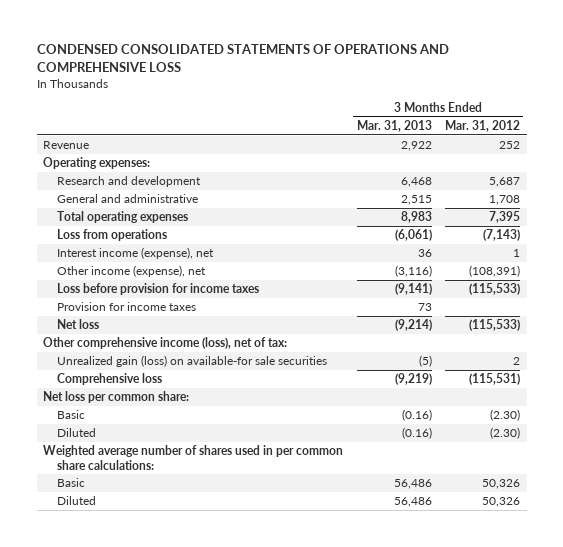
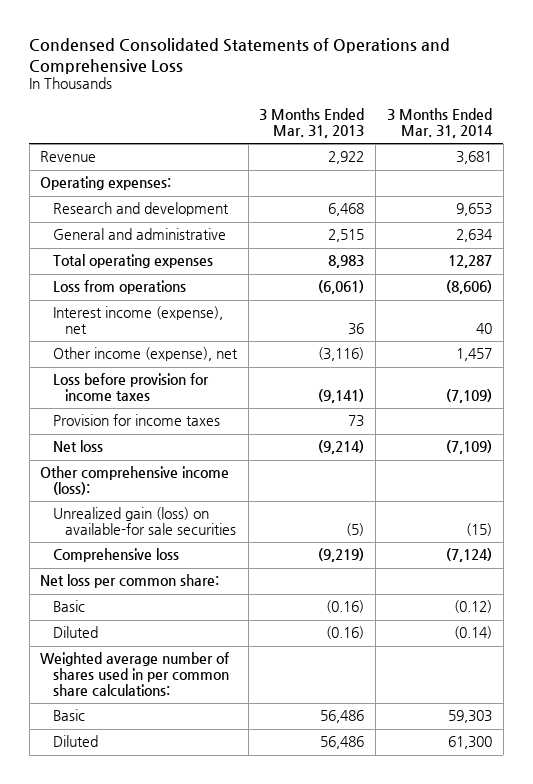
- CONDENSED CONSOLIDATED STATEMENTS OF OPERATIONS AND COMPREHENSIVE LOSS
+ Condensed Consolidated Statements of Operations and Comprehensive Loss
- | 3 Months Ended Mar. 31, 2013 | 3 Months Ended Mar. 31, 2012
+ | 3 Months Ended Mar. 31, 2013 | 3 Months Ended Mar. 31, 2014
- Other comprehensive income (loss), net of tax:
+ Other comprehensive income (loss):

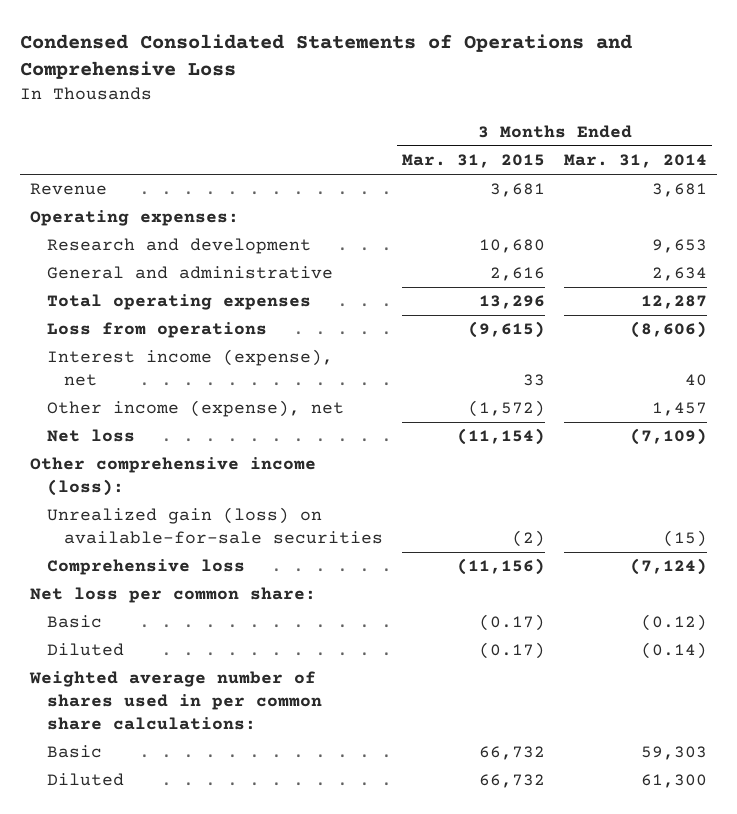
- | 3 Months Ended Mar. 31, 2013 | 3 Months Ended Mar. 31, 2014
+ | 3 Months Ended Mar. 31, 2015 | 3 Months Ended Mar. 31, 2014
- Loss before provision for income taxes | (9,141) | (7,109)
- Provision for income taxes | 73 |
- Unrealized gain (loss) on available-for sale securities | (5) | (15)
+ Unrealized gain (loss) on available-for-sale securities | (2) | (15)

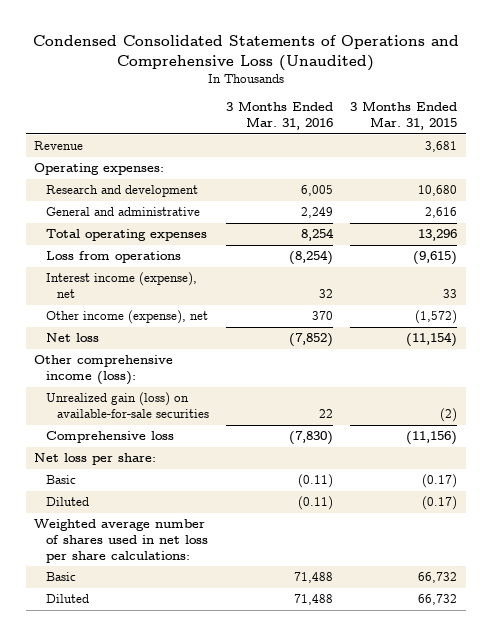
- Condensed Consolidated Statements of Operations and Comprehensive Loss
+ Condensed Consolidated Statements of Operations and Comprehensive Loss (Unaudited)
- | 3 Months Ended Mar. 31, 2015 | 3 Months Ended Mar. 31, 2014
+ | 3 Months Ended Mar. 31, 2016 | 3 Months Ended Mar. 31, 2015
- Net loss per common share:
+ Net loss per share:
- Weighted average number of shares used in per common share calculations:
+ Weighted average number of shares used in net loss per share calculations:

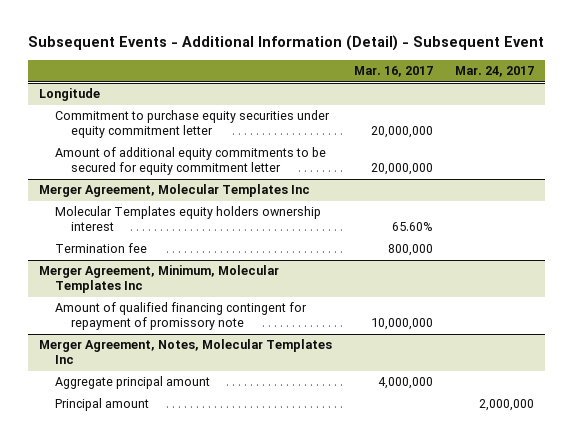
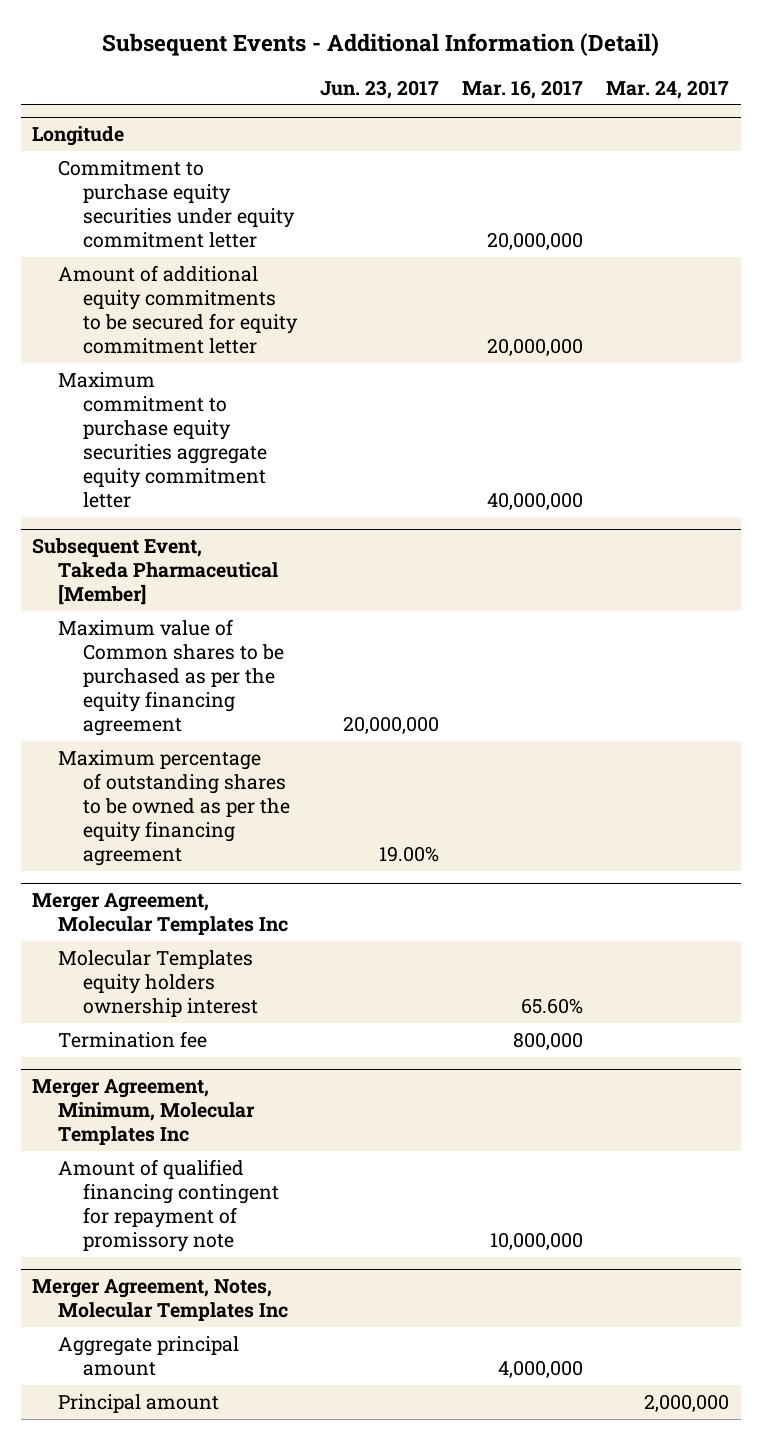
- Subsequent Events - Additional Information (Detail) - Subsequent Event
+ Subsequent Events - Additional Information (Detail)
- | Mar. 16, 2017 | Mar. 24, 2017
+ | Jun. 23, 2017 | Mar. 16, 2017 | Mar. 24, 2017
@ Longitude
+ Maximum commitment to purchase equity securities aggregate equity commitment letter | | 40,000,000 |
+ Subsequent Event, Takeda Pharmaceutical [Member]
+ Maximum value of Common shares to be purchased as per the equity financing agreement | 20,000,000 | |
+ Maximum percentage of outstanding shares to be owned as per the equity financing agreement | 19.00% | |

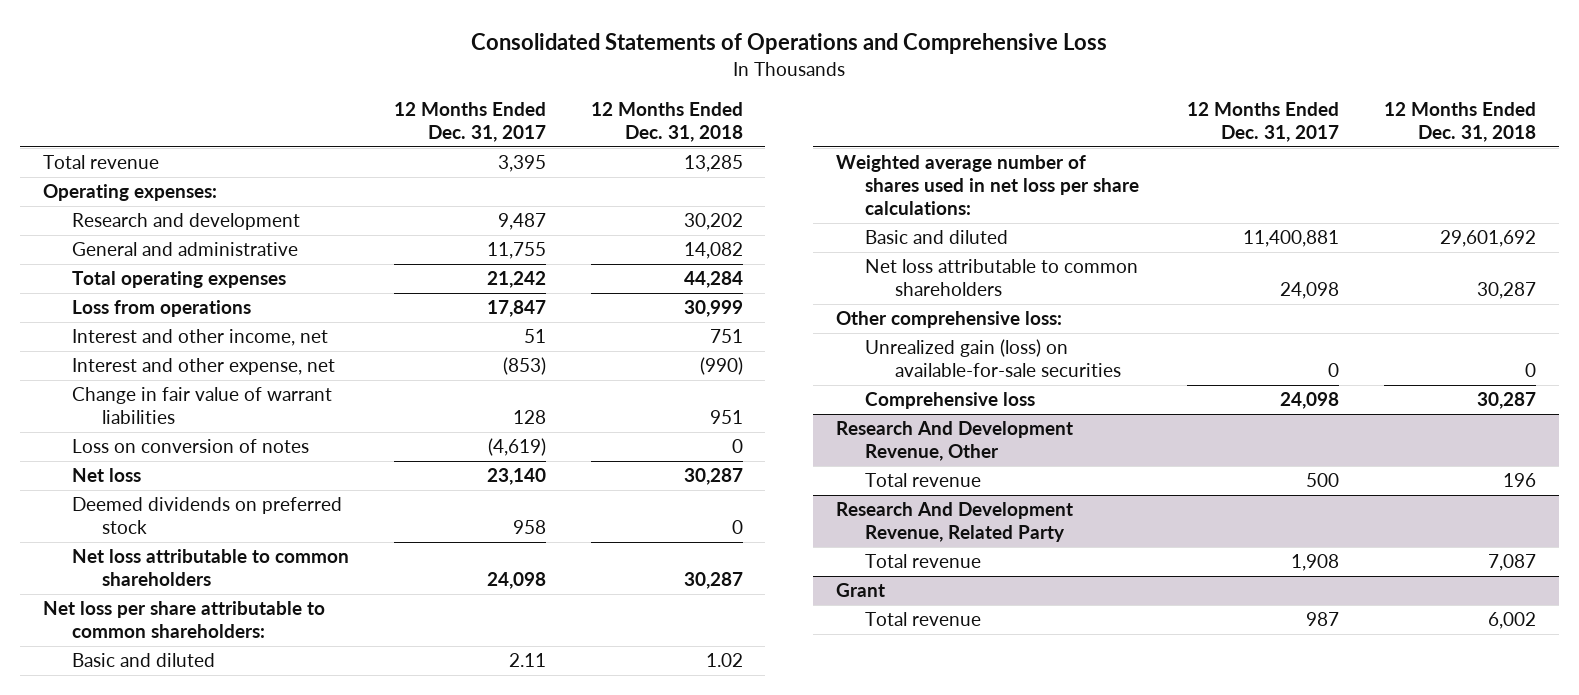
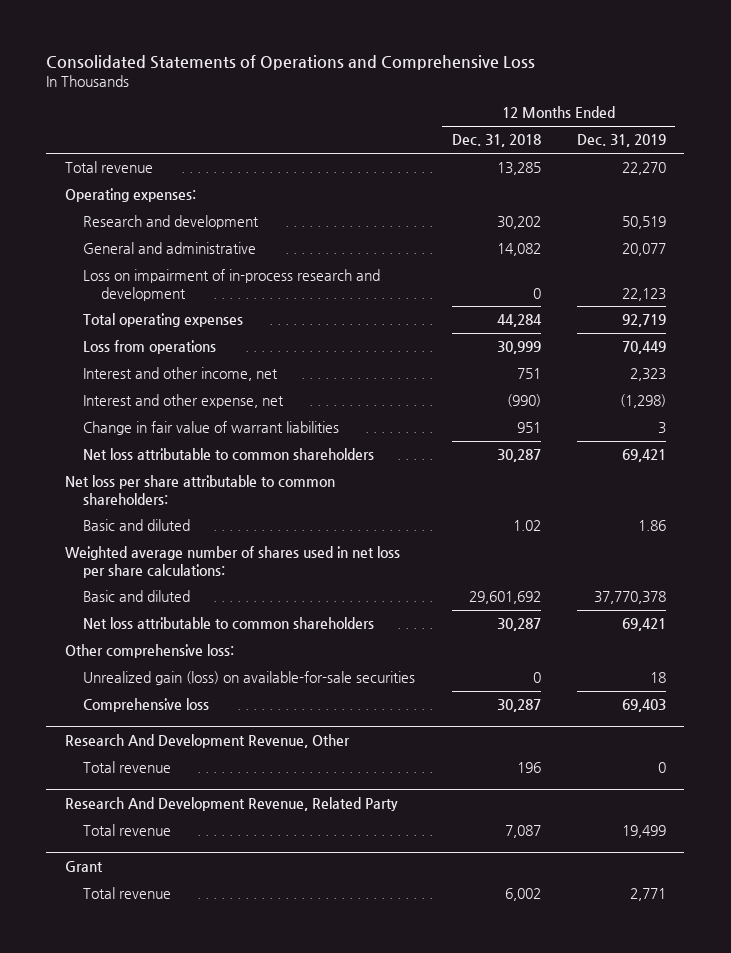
- | 12 Months Ended Dec. 31, 2017 | 12 Months Ended Dec. 31, 2018
+ | 12 Months Ended Dec. 31, 2018 | 12 Months Ended Dec. 31, 2019
+ Loss on impairment of in-process research and development | 0 | 22,123
- Loss on conversion of notes | (4,619) | 0
- Net loss | 23,140 | 30,287
- Deemed dividends on preferred stock | 958 | 0

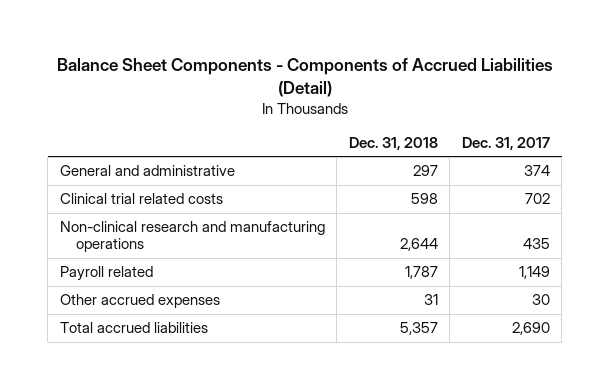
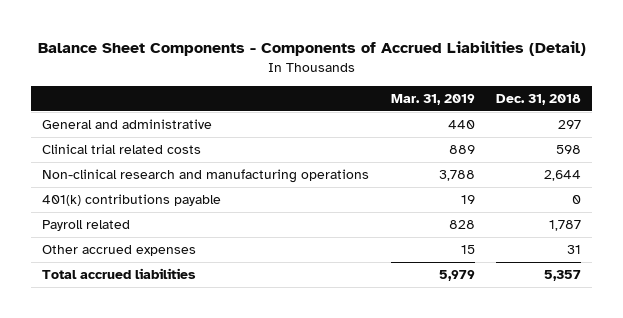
- | Dec. 31, 2018 | Dec. 31, 2017
+ | Mar. 31, 2019 | Dec. 31, 2018
+ 401(k) contributions payable | 19 | 0

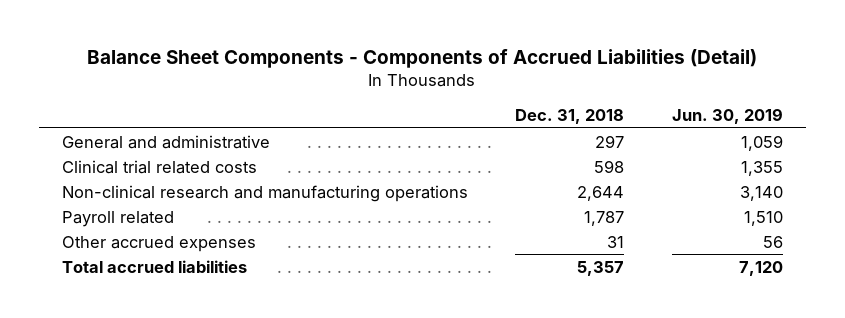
- | Mar. 31, 2019 | Dec. 31, 2018
+ | Dec. 31, 2018 | Jun. 30, 2019
- 401(k) contributions payable | 19 | 0

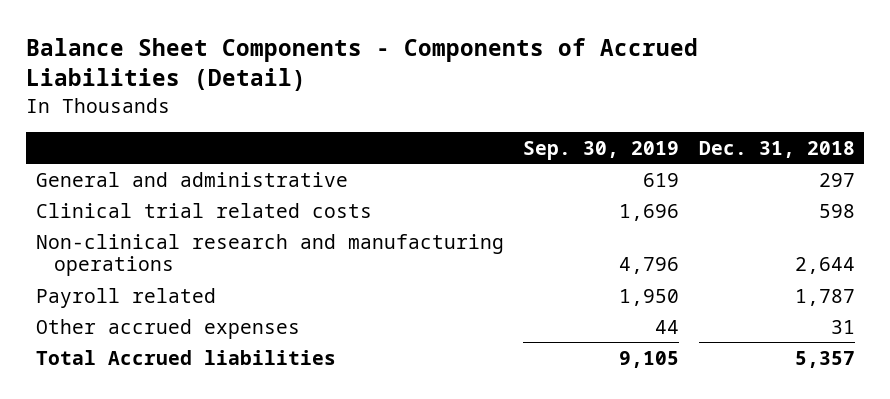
- | Dec. 31, 2018 | Jun. 30, 2019
+ | Sep. 30, 2019 | Dec. 31, 2018
- Total accrued liabilities | 5,357 | 7,120
+ Total Accrued liabilities | 9,105 | 5,357

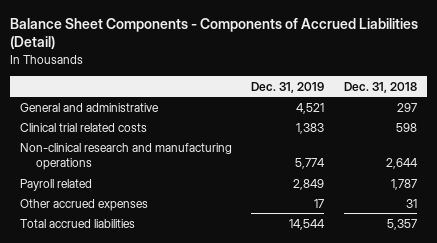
- | Sep. 30, 2019 | Dec. 31, 2018
+ | Dec. 31, 2019 | Dec. 31, 2018
- Total Accrued liabilities | 9,105 | 5,357
+ Total accrued liabilities | 14,544 | 5,357

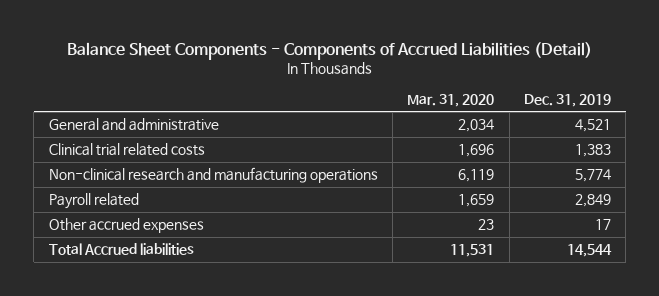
- | Dec. 31, 2019 | Dec. 31, 2018
+ | Mar. 31, 2020 | Dec. 31, 2019
- Total accrued liabilities | 14,544 | 5,357
+ Total Accrued liabilities | 11,531 | 14,544

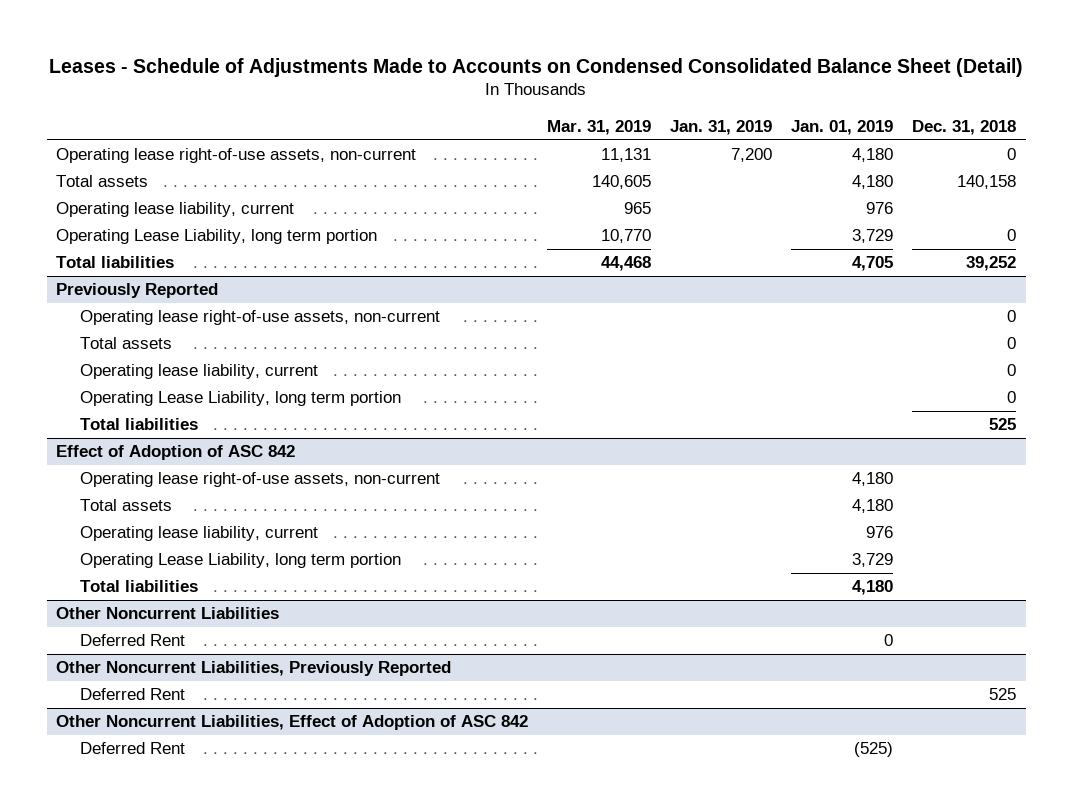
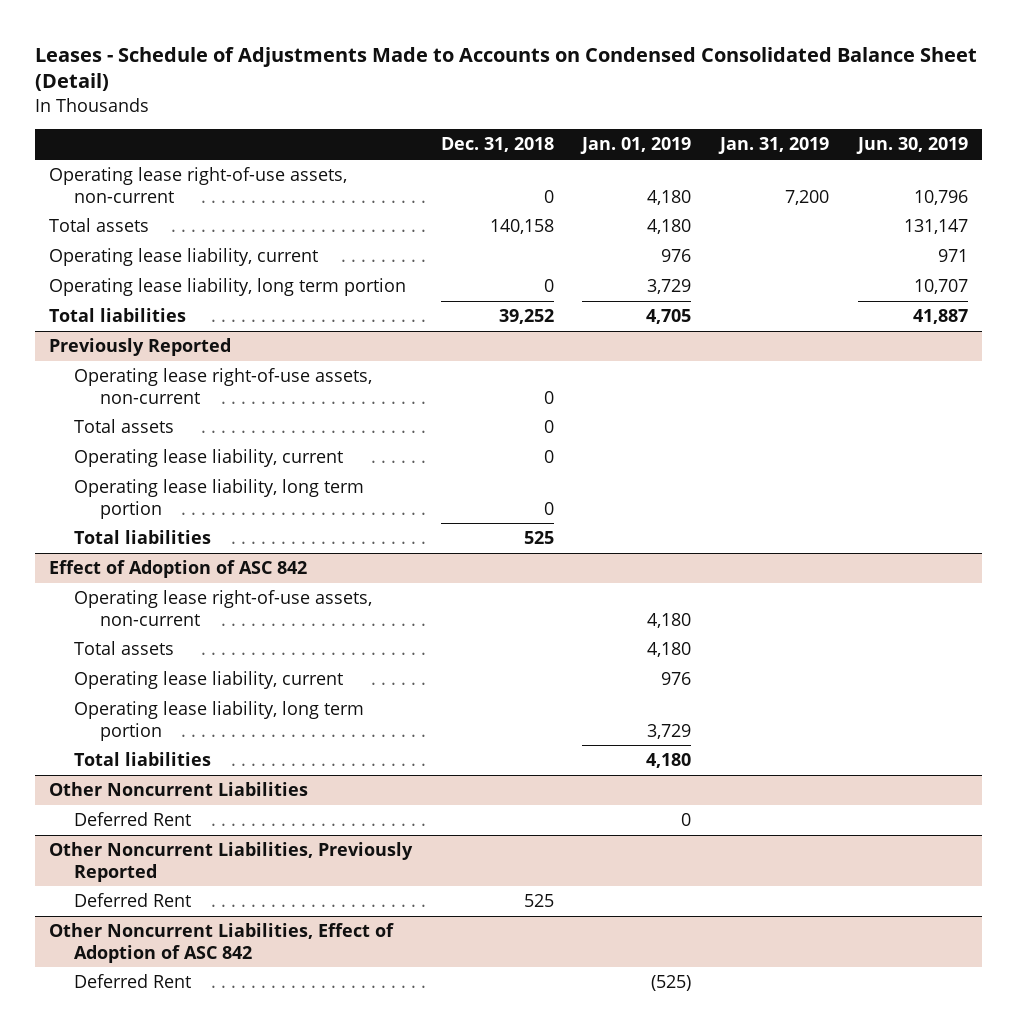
- | Mar. 31, 2019 | Jan. 31, 2019 | Jan. 01, 2019 | Dec. 31, 2018
+ | Dec. 31, 2018 | Jan. 01, 2019 | Jan. 31, 2019 | Jun. 30, 2019
- Operating Lease Liability, long term portion | 10,770 | | 3,729 | 0
+ Operating lease liability, long term portion | 0 | 3,729 | | 10,707
@ Previously Reported
- Operating Lease Liability, long term portion | | | | 0
+ Operating lease liability, long term portion | 0 | | |
@ Effect of Adoption of ASC 842
- Operating Lease Liability, long term portion | | | 3,729 |
+ Operating lease liability, long term portion | | 3,729 | |

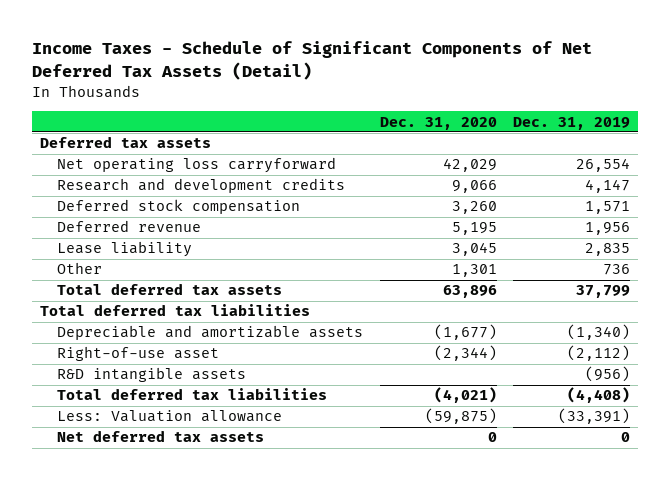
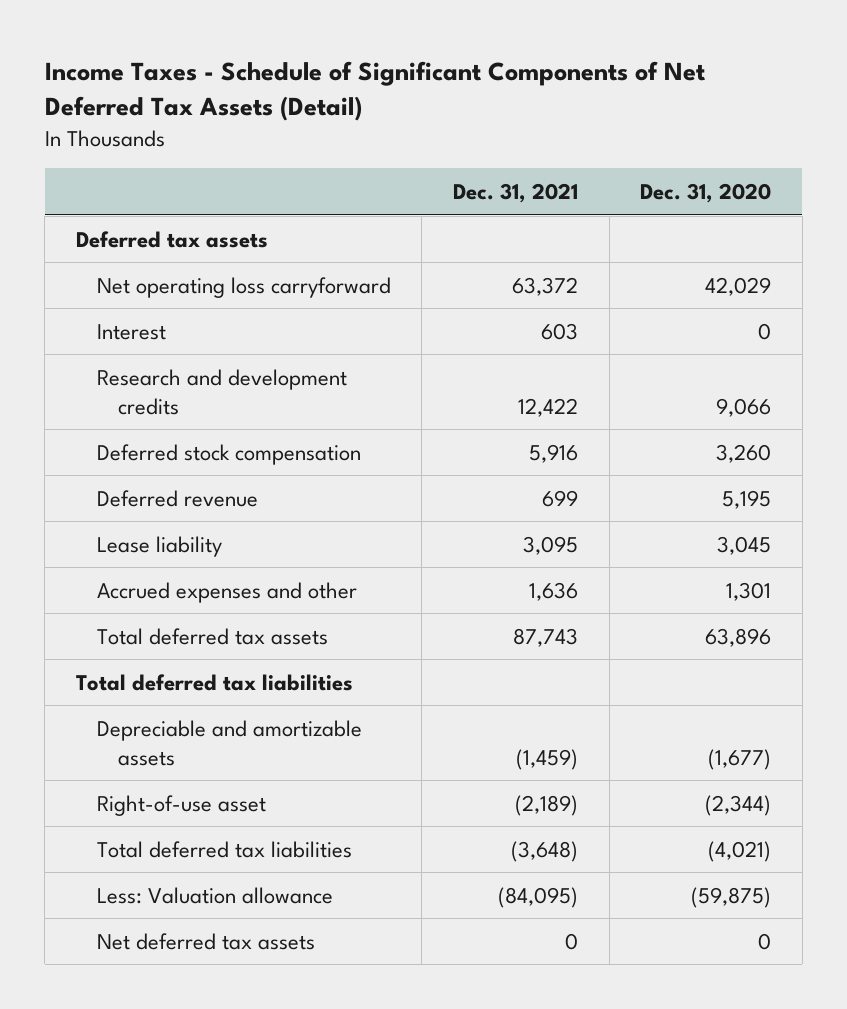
- | Dec. 31, 2020 | Dec. 31, 2019
+ | Dec. 31, 2021 | Dec. 31, 2020
+ Interest | 603 | 0
- Other | 1,301 | 736
+ Accrued expenses and other | 1,636 | 1,301
- R&D intangible assets | | (956)

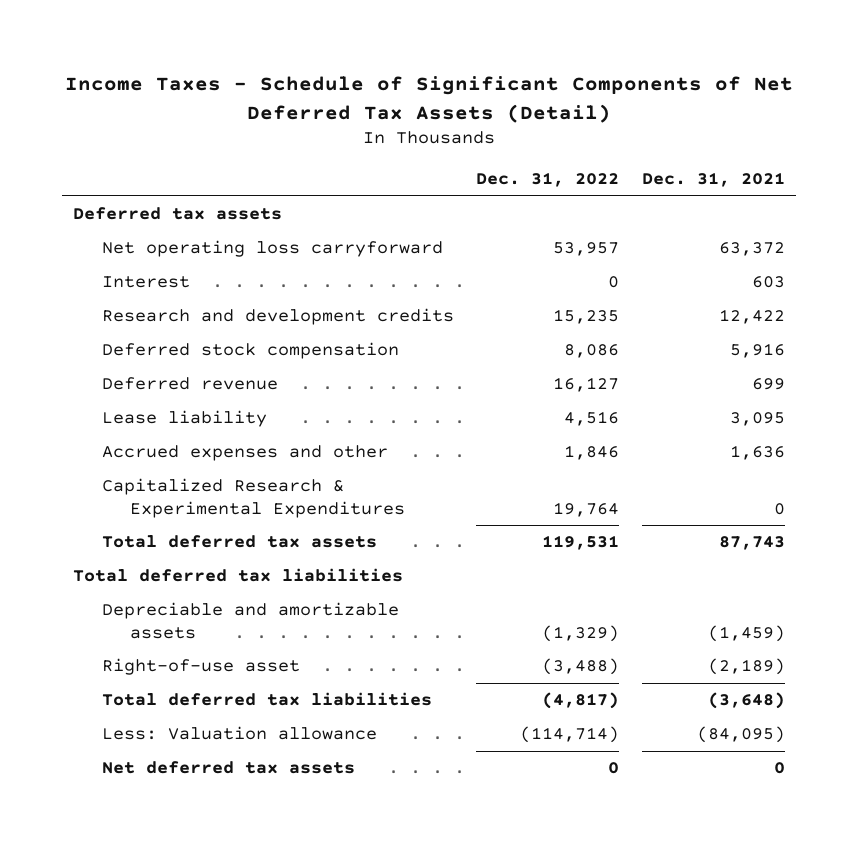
- | Dec. 31, 2021 | Dec. 31, 2020
+ | Dec. 31, 2022 | Dec. 31, 2021
+ Capitalized Research & Experimental Expenditures | 19,764 | 0

